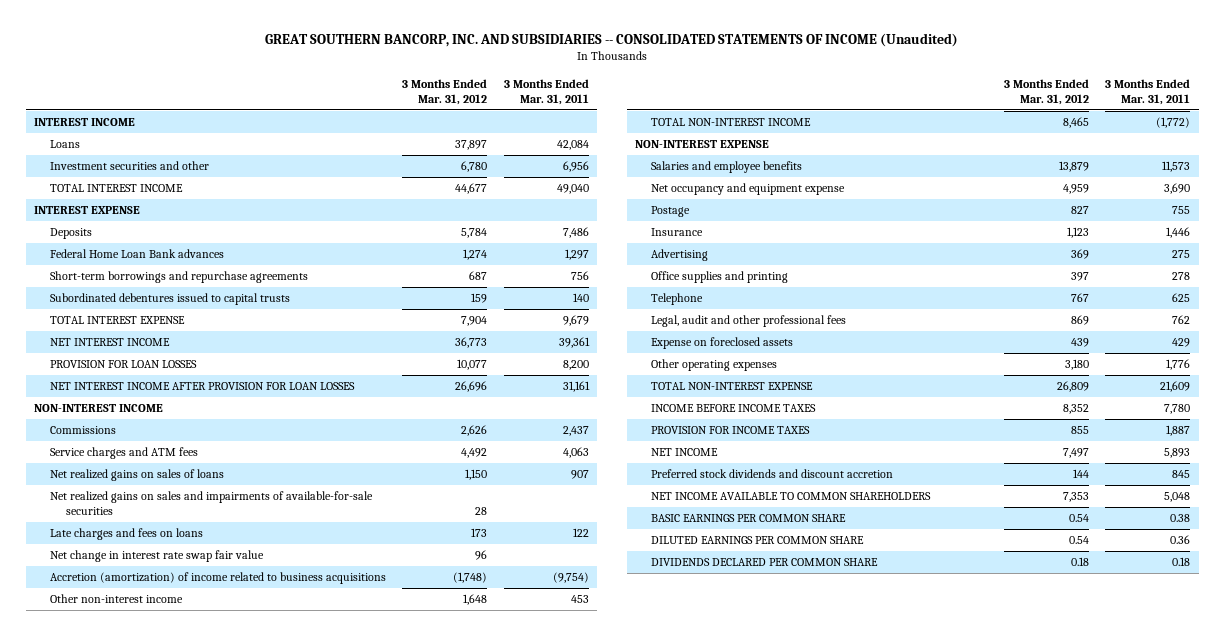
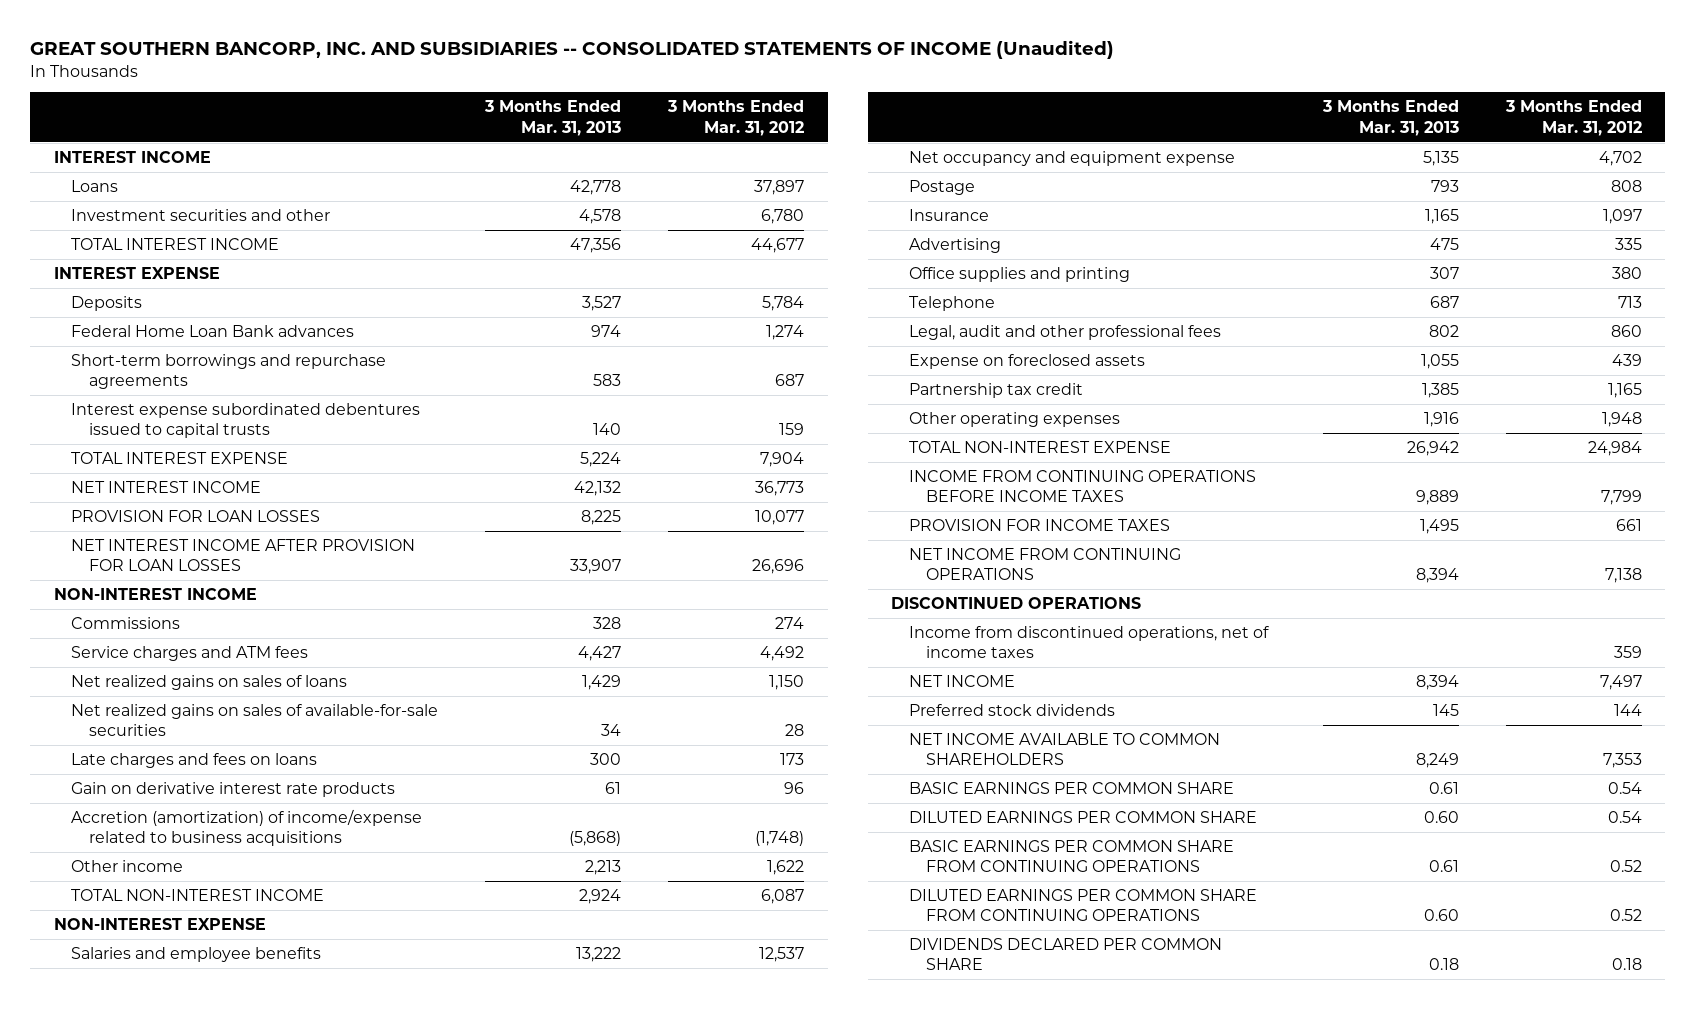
- | 3 Months Ended Mar. 31, 2012 | 3 Months Ended Mar. 31, 2011
+ | 3 Months Ended Mar. 31, 2013 | 3 Months Ended Mar. 31, 2012
- Subordinated debentures issued to capital trusts | 159 | 140
+ Interest expense subordinated debentures issued to capital trusts | 140 | 159
- Commissions | 2,626 | 2,437
+ Commissions | 328 | 274
- Net realized gains on sales and impairments of available-for-sale securities | 28 |
+ Net realized gains on sales of available-for-sale securities | 34 | 28
- Net change in interest rate swap fair value | 96 |
- Accretion (amortization) of income related to business acquisitions | (1,748) | (9,754)
- Other non-interest income | 1,648 | 453
- TOTAL NON-INTEREST INCOME | 8,465 | (1,772)
+ Gain on derivative interest rate products | 61 | 96
+ Accretion (amortization) of income/expense related to business acquisitions | (5,868) | (1,748)
+ Other income | 2,213 | 1,622
+ TOTAL NON-INTEREST INCOME | 2,924 | 6,087
- Salaries and employee benefits | 13,879 | 11,573
- Net occupancy and equipment expense | 4,959 | 3,690
- Postage | 827 | 755
- Insurance | 1,123 | 1,446
- Advertising | 369 | 275
- Office supplies and printing | 397 | 278
- Telephone | 767 | 625
- Legal, audit and other professional fees | 869 | 762
+ Salaries and employee benefits | 13,222 | 12,537
+ Net occupancy and equipment expense | 5,135 | 4,702
+ Postage | 793 | 808
+ Insurance | 1,165 | 1,097
+ Advertising | 475 | 335
+ Office supplies and printing | 307 | 380
+ Telephone | 687 | 713
+ Legal, audit and other professional fees | 802 | 860
- Other operating expenses | 3,180 | 1,776
- TOTAL NON-INTEREST EXPENSE | 26,809 | 21,609
- INCOME BEFORE INCOME TAXES | 8,352 | 7,780
- PROVISION FOR INCOME TAXES | 855 | 1,887
+ Partnership tax credit | 1,385 | 1,165
+ Other operating expenses | 1,916 | 1,948
+ TOTAL NON-INTEREST EXPENSE | 26,942 | 24,984
+ INCOME FROM CONTINUING OPERATIONS BEFORE INCOME TAXES | 9,889 | 7,799
+ PROVISION FOR INCOME TAXES | 1,495 | 661
+ NET INCOME FROM CONTINUING OPERATIONS | 8,394 | 7,138
+ DISCONTINUED OPERATIONS
+ Income from discontinued operations, net of income taxes | | 359
- Preferred stock dividends and discount accretion | 144 | 845
+ Preferred stock dividends | 145 | 144
+ BASIC EARNINGS PER COMMON SHARE FROM CONTINUING OPERATIONS | 0.61 | 0.52
+ DILUTED EARNINGS PER COMMON SHARE FROM CONTINUING OPERATIONS | 0.60 | 0.52

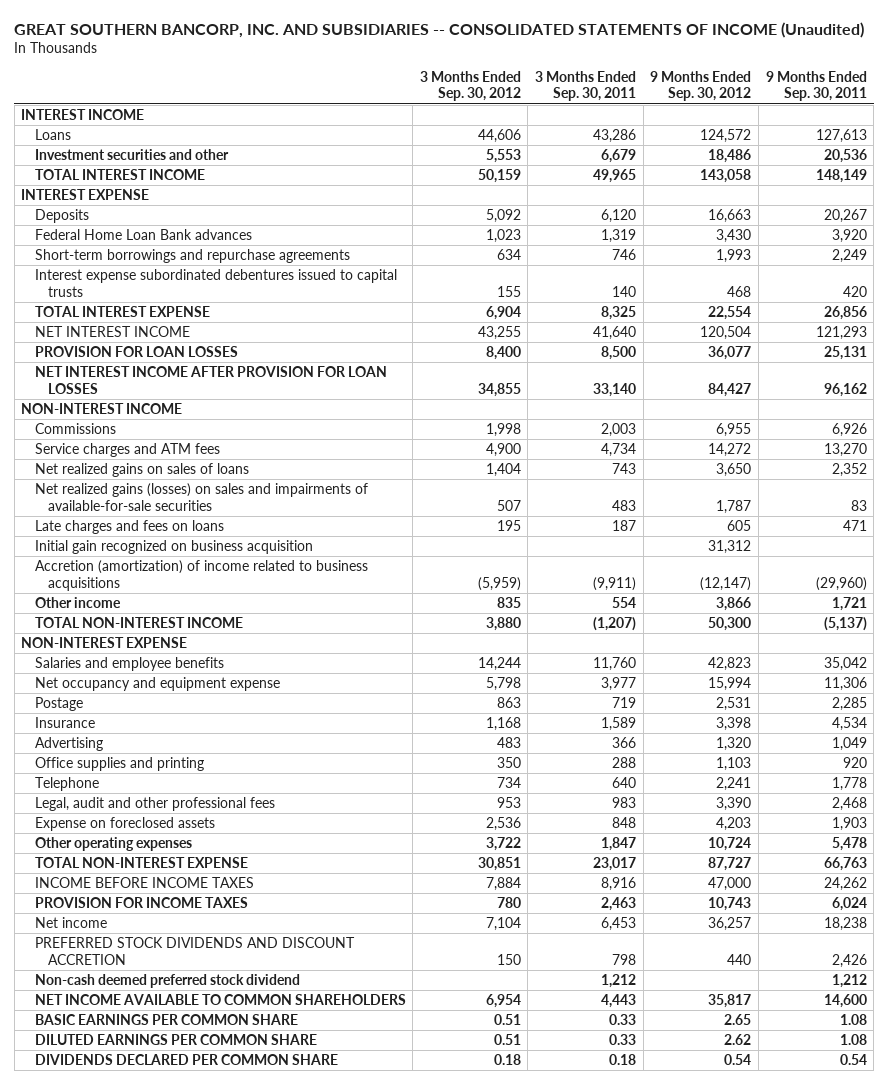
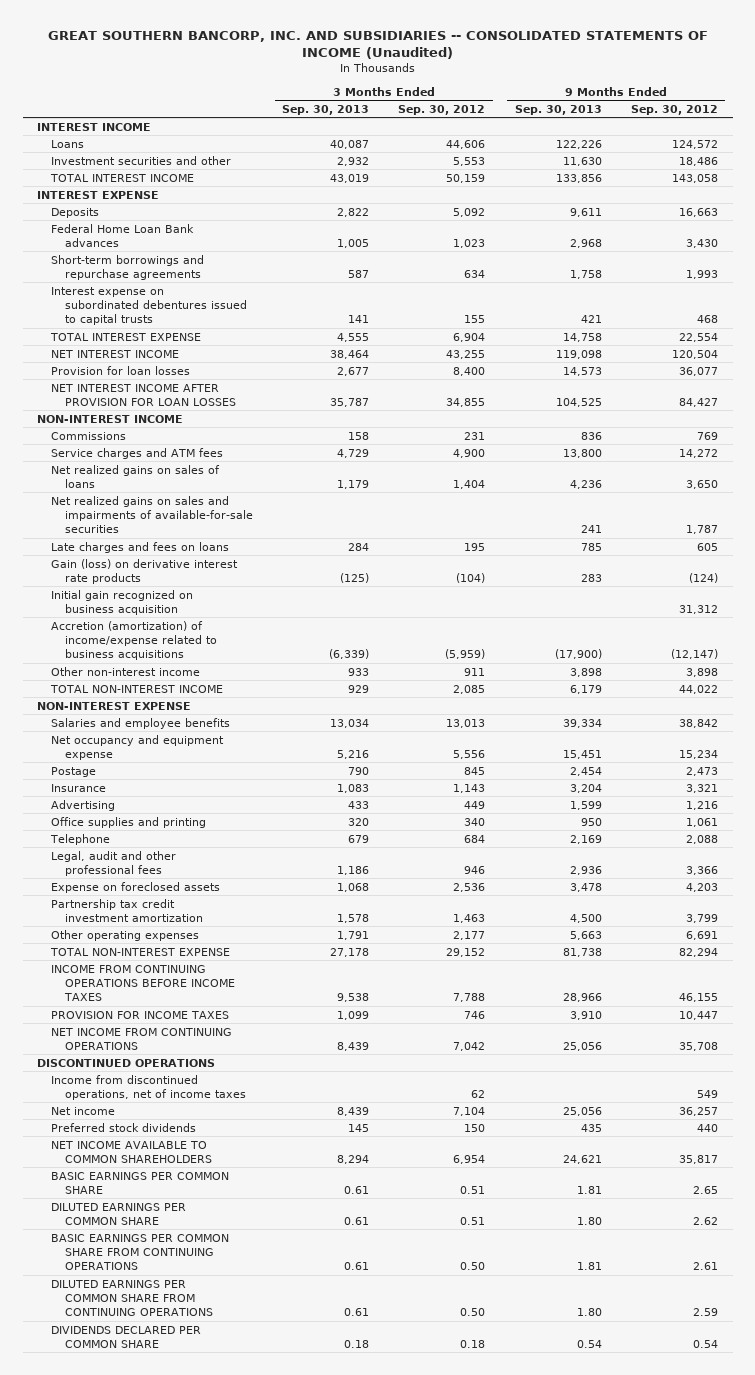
- | 3 Months Ended Sep. 30, 2012 | 3 Months Ended Sep. 30, 2011 | 9 Months Ended Sep. 30, 2012 | 9 Months Ended Sep. 30, 2011
+ | 3 Months Ended Sep. 30, 2013 | 3 Months Ended Sep. 30, 2012 | 9 Months Ended Sep. 30, 2013 | 9 Months Ended Sep. 30, 2012
- Interest expense subordinated debentures issued to capital trusts | 155 | 140 | 468 | 420
+ Interest expense on subordinated debentures issued to capital trusts | 141 | 155 | 421 | 468
- PROVISION FOR LOAN LOSSES | 8,400 | 8,500 | 36,077 | 25,131
+ Provision for loan losses | 2,677 | 8,400 | 14,573 | 36,077
- Commissions | 1,998 | 2,003 | 6,955 | 6,926
+ Commissions | 158 | 231 | 836 | 769
- Net realized gains (losses) on sales and impairments of available-for-sale securities | 507 | 483 | 1,787 | 83
+ Net realized gains on sales and impairments of available-for-sale securities | | | 241 | 1,787
+ Gain (loss) on derivative interest rate products | (125) | (104) | 283 | (124)
- Accretion (amortization) of income related to business acquisitions | (5,959) | (9,911) | (12,147) | (29,960)
- Other income | 835 | 554 | 3,866 | 1,721
- TOTAL NON-INTEREST INCOME | 3,880 | (1,207) | 50,300 | (5,137)
+ Accretion (amortization) of income/expense related to business acquisitions | (6,339) | (5,959) | (17,900) | (12,147)
+ Other non-interest income | 933 | 911 | 3,898 | 3,898
+ TOTAL NON-INTEREST INCOME | 929 | 2,085 | 6,179 | 44,022
- Salaries and employee benefits | 14,244 | 11,760 | 42,823 | 35,042
- Net occupancy and equipment expense | 5,798 | 3,977 | 15,994 | 11,306
- Postage | 863 | 719 | 2,531 | 2,285
- Insurance | 1,168 | 1,589 | 3,398 | 4,534
- Advertising | 483 | 366 | 1,320 | 1,049
- Office supplies and printing | 350 | 288 | 1,103 | 920
- Telephone | 734 | 640 | 2,241 | 1,778
- Legal, audit and other professional fees | 953 | 983 | 3,390 | 2,468
+ Salaries and employee benefits | 13,034 | 13,013 | 39,334 | 38,842
+ Net occupancy and equipment expense | 5,216 | 5,556 | 15,451 | 15,234
+ Postage | 790 | 845 | 2,454 | 2,473
+ Insurance | 1,083 | 1,143 | 3,204 | 3,321
+ Advertising | 433 | 449 | 1,599 | 1,216
+ Office supplies and printing | 320 | 340 | 950 | 1,061
+ Telephone | 679 | 684 | 2,169 | 2,088
+ Legal, audit and other professional fees | 1,186 | 946 | 2,936 | 3,366
- Other operating expenses | 3,722 | 1,847 | 10,724 | 5,478
- TOTAL NON-INTEREST EXPENSE | 30,851 | 23,017 | 87,727 | 66,763
- INCOME BEFORE INCOME TAXES | 7,884 | 8,916 | 47,000 | 24,262
- PROVISION FOR INCOME TAXES | 780 | 2,463 | 10,743 | 6,024
+ Partnership tax credit investment amortization | 1,578 | 1,463 | 4,500 | 3,799
+ Other operating expenses | 1,791 | 2,177 | 5,663 | 6,691
+ TOTAL NON-INTEREST EXPENSE | 27,178 | 29,152 | 81,738 | 82,294
+ INCOME FROM CONTINUING OPERATIONS BEFORE INCOME TAXES | 9,538 | 7,788 | 28,966 | 46,155
+ PROVISION FOR INCOME TAXES | 1,099 | 746 | 3,910 | 10,447
+ NET INCOME FROM CONTINUING OPERATIONS | 8,439 | 7,042 | 25,056 | 35,708
+ DISCONTINUED OPERATIONS
+ Income from discontinued operations, net of income taxes | | 62 | | 549
- PREFERRED STOCK DIVIDENDS AND DISCOUNT ACCRETION | 150 | 798 | 440 | 2,426
- Non-cash deemed preferred stock dividend | | 1,212 | | 1,212
+ Preferred stock dividends | 145 | 150 | 435 | 440
+ BASIC EARNINGS PER COMMON SHARE FROM CONTINUING OPERATIONS | 0.61 | 0.50 | 1.81 | 2.61
+ DILUTED EARNINGS PER COMMON SHARE FROM CONTINUING OPERATIONS | 0.61 | 0.50 | 1.80 | 2.59

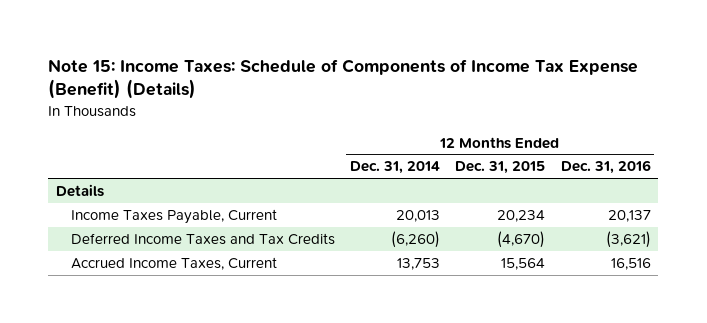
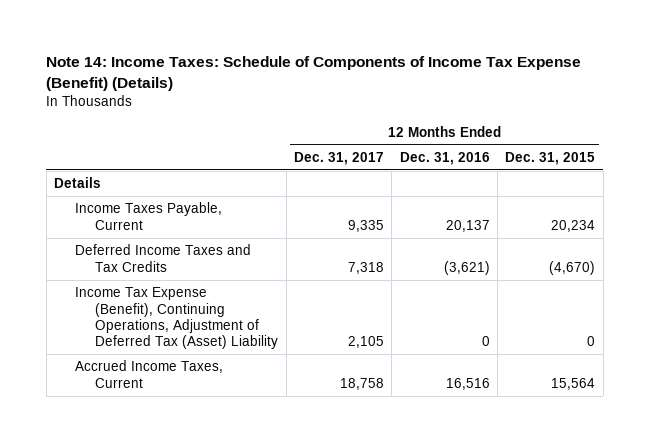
- Note 15: Income Taxes: Schedule of Components of Income Tax Expense (Benefit) (Details)
+ Note 14: Income Taxes: Schedule of Components of Income Tax Expense (Benefit) (Details)
- | 12 Months Ended Dec. 31, 2014 | 12 Months Ended Dec. 31, 2015 | 12 Months Ended Dec. 31, 2016
+ | 12 Months Ended Dec. 31, 2017 | 12 Months Ended Dec. 31, 2016 | 12 Months Ended Dec. 31, 2015
+ Income Tax Expense (Benefit), Continuing Operations, Adjustment of Deferred Tax (Asset) Liability | 2,105 | 0 | 0

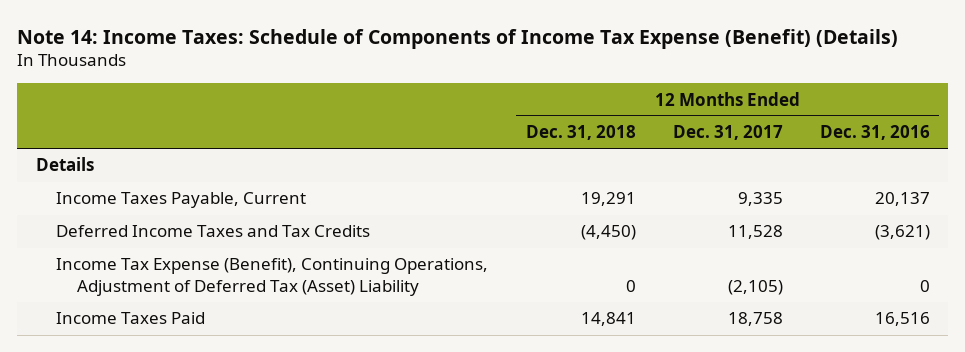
- | 12 Months Ended Dec. 31, 2017 | 12 Months Ended Dec. 31, 2016 | 12 Months Ended Dec. 31, 2015
+ | 12 Months Ended Dec. 31, 2018 | 12 Months Ended Dec. 31, 2017 | 12 Months Ended Dec. 31, 2016
- Deferred Income Taxes and Tax Credits | 7,318 | (3,621) | (4,670)
- Income Tax Expense (Benefit), Continuing Operations, Adjustment of Deferred Tax (Asset) Liability | 2,105 | 0 | 0
- Accrued Income Taxes, Current | 18,758 | 16,516 | 15,564
+ Deferred Income Taxes and Tax Credits | (4,450) | 11,528 | (3,621)
+ Income Tax Expense (Benefit), Continuing Operations, Adjustment of Deferred Tax (Asset) Liability | 0 | (2,105) | 0
+ Income Taxes Paid | 14,841 | 18,758 | 16,516

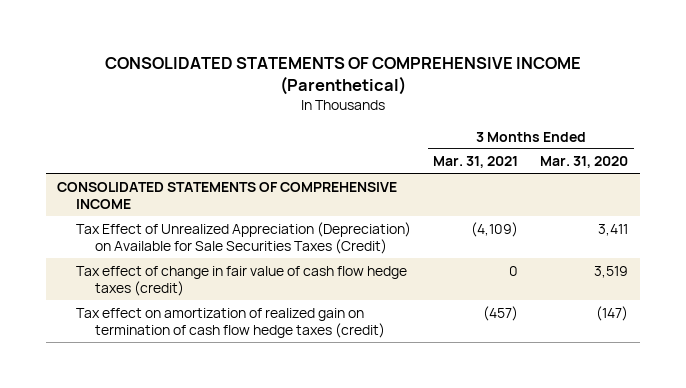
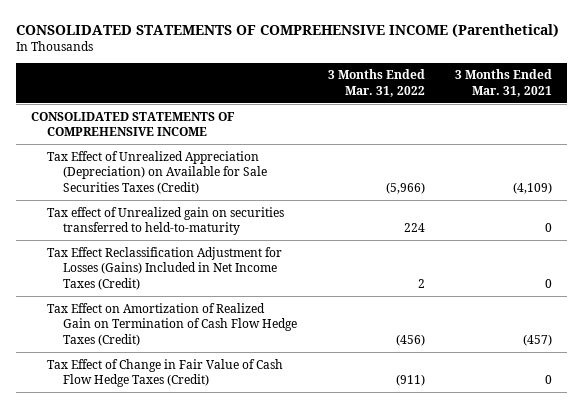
- | 3 Months Ended Mar. 31, 2021 | 3 Months Ended Mar. 31, 2020
+ | 3 Months Ended Mar. 31, 2022 | 3 Months Ended Mar. 31, 2021
- Tax effect of change in fair value of cash flow hedge taxes (credit) | 0 | 3,519
- Tax effect on amortization of realized gain on termination of cash flow hedge taxes (credit) | (457) | (147)
+ Tax effect of Unrealized gain on securities transferred to held-to-maturity | 224 | 0
+ Tax Effect Reclassification Adjustment for Losses (Gains) Included in Net Income Taxes (Credit) | 2 | 0
+ Tax Effect on Amortization of Realized Gain on Termination of Cash Flow Hedge Taxes (Credit) | (456) | (457)
+ Tax Effect of Change in Fair Value of Cash Flow Hedge Taxes (Credit) | (911) | 0

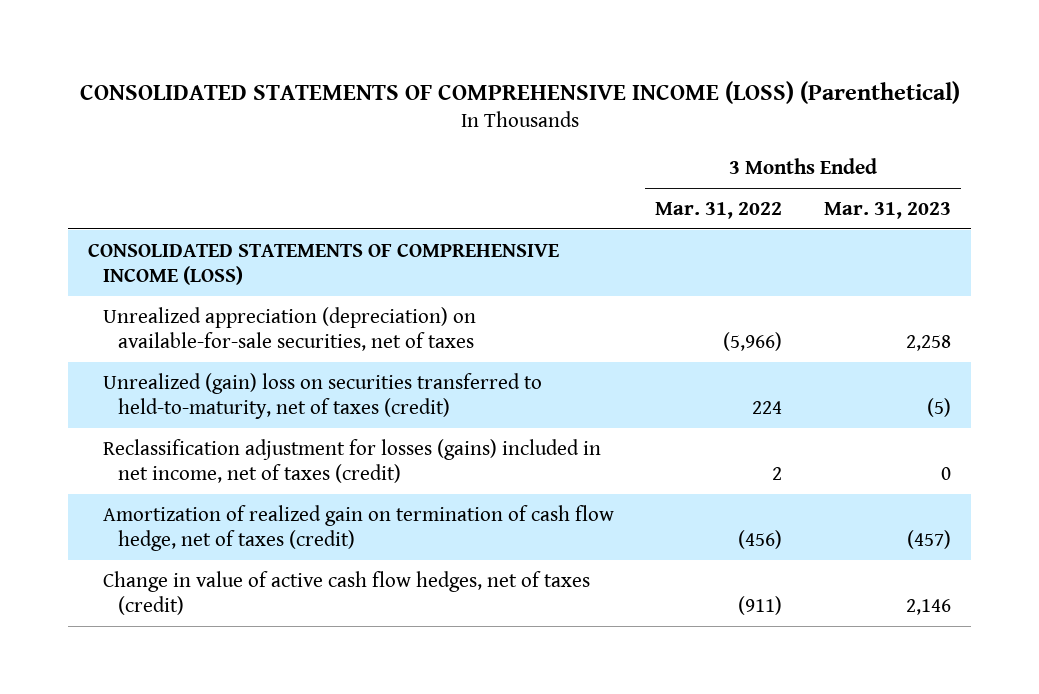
- CONSOLIDATED STATEMENTS OF COMPREHENSIVE INCOME (Parenthetical)
+ CONSOLIDATED STATEMENTS OF COMPREHENSIVE INCOME (LOSS) (Parenthetical)
- | 3 Months Ended Mar. 31, 2022 | 3 Months Ended Mar. 31, 2021
+ | 3 Months Ended Mar. 31, 2022 | 3 Months Ended Mar. 31, 2023
- CONSOLIDATED STATEMENTS OF COMPREHENSIVE INCOME
- Tax Effect of Unrealized Appreciation (Depreciation) on Available for Sale Securities Taxes (Credit) | (5,966) | (4,109)
- Tax effect of Unrealized gain on securities transferred to held-to-maturity | 224 | 0
- Tax Effect Reclassification Adjustment for Losses (Gains) Included in Net Income Taxes (Credit) | 2 | 0
- Tax Effect on Amortization of Realized Gain on Termination of Cash Flow Hedge Taxes (Credit) | (456) | (457)
- Tax Effect of Change in Fair Value of Cash Flow Hedge Taxes (Credit) | (911) | 0
+ CONSOLIDATED STATEMENTS OF COMPREHENSIVE INCOME (LOSS)
+ Unrealized appreciation (depreciation) on available-for-sale securities, net of taxes | (5,966) | 2,258
+ Unrealized (gain) loss on securities transferred to held-to-maturity, net of taxes (credit) | 224 | (5)
+ Reclassification adjustment for losses (gains) included in net income, net of taxes (credit) | 2 | 0
+ Amortization of realized gain on termination of cash flow hedge, net of taxes (credit) | (456) | (457)
+ Change in value of active cash flow hedges, net of taxes (credit) | (911) | 2,146

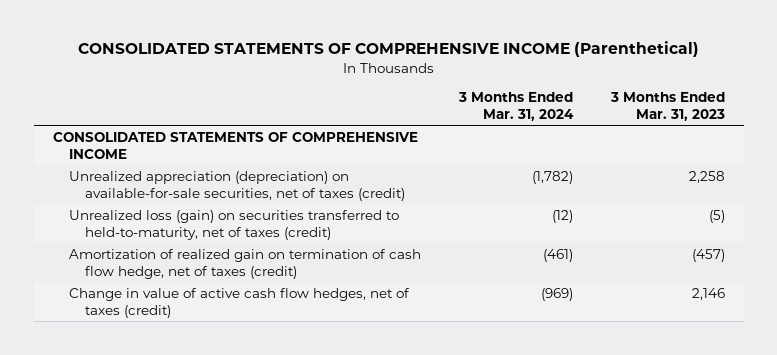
- CONSOLIDATED STATEMENTS OF COMPREHENSIVE INCOME (LOSS) (Parenthetical)
+ CONSOLIDATED STATEMENTS OF COMPREHENSIVE INCOME (Parenthetical)
- | 3 Months Ended Mar. 31, 2022 | 3 Months Ended Mar. 31, 2023
+ | 3 Months Ended Mar. 31, 2024 | 3 Months Ended Mar. 31, 2023
- CONSOLIDATED STATEMENTS OF COMPREHENSIVE INCOME (LOSS)
- Unrealized appreciation (depreciation) on available-for-sale securities, net of taxes | (5,966) | 2,258
- Unrealized (gain) loss on securities transferred to held-to-maturity, net of taxes (credit) | 224 | (5)
- Reclassification adjustment for losses (gains) included in net income, net of taxes (credit) | 2 | 0
+ CONSOLIDATED STATEMENTS OF COMPREHENSIVE INCOME
+ Unrealized appreciation (depreciation) on available-for-sale securities, net of taxes (credit) | (1,782) | 2,258
+ Unrealized loss (gain) on securities transferred to held-to-maturity, net of taxes (credit) | (12) | (5)

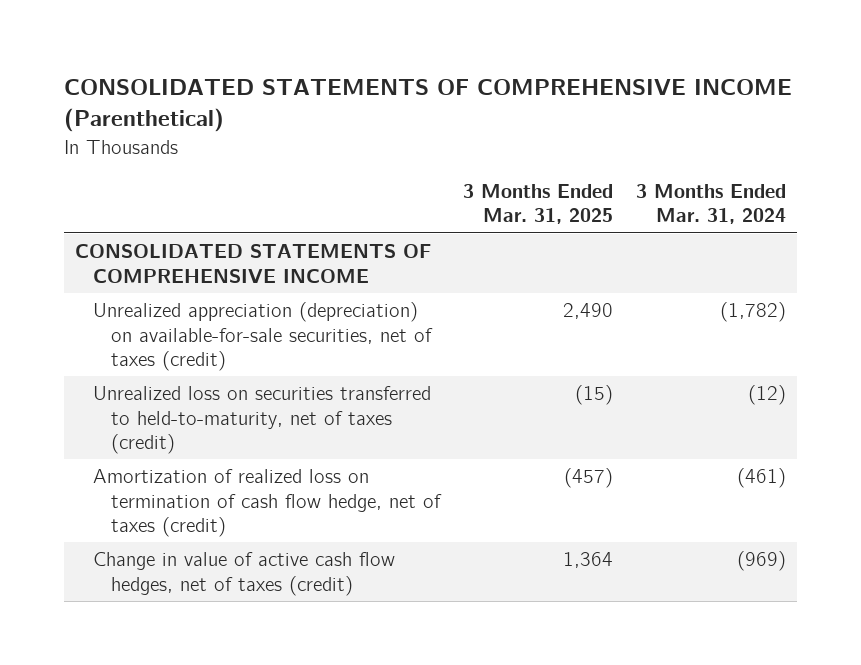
- | 3 Months Ended Mar. 31, 2024 | 3 Months Ended Mar. 31, 2023
+ | 3 Months Ended Mar. 31, 2025 | 3 Months Ended Mar. 31, 2024
- Unrealized loss (gain) on securities transferred to held-to-maturity, net of taxes (credit) | (12) | (5)
- Amortization of realized gain on termination of cash flow hedge, net of taxes (credit) | (461) | (457)
+ Unrealized loss on securities transferred to held-to-maturity, net of taxes (credit) | (15) | (12)
+ Amortization of realized loss on termination of cash flow hedge, net of taxes (credit) | (457) | (461)

